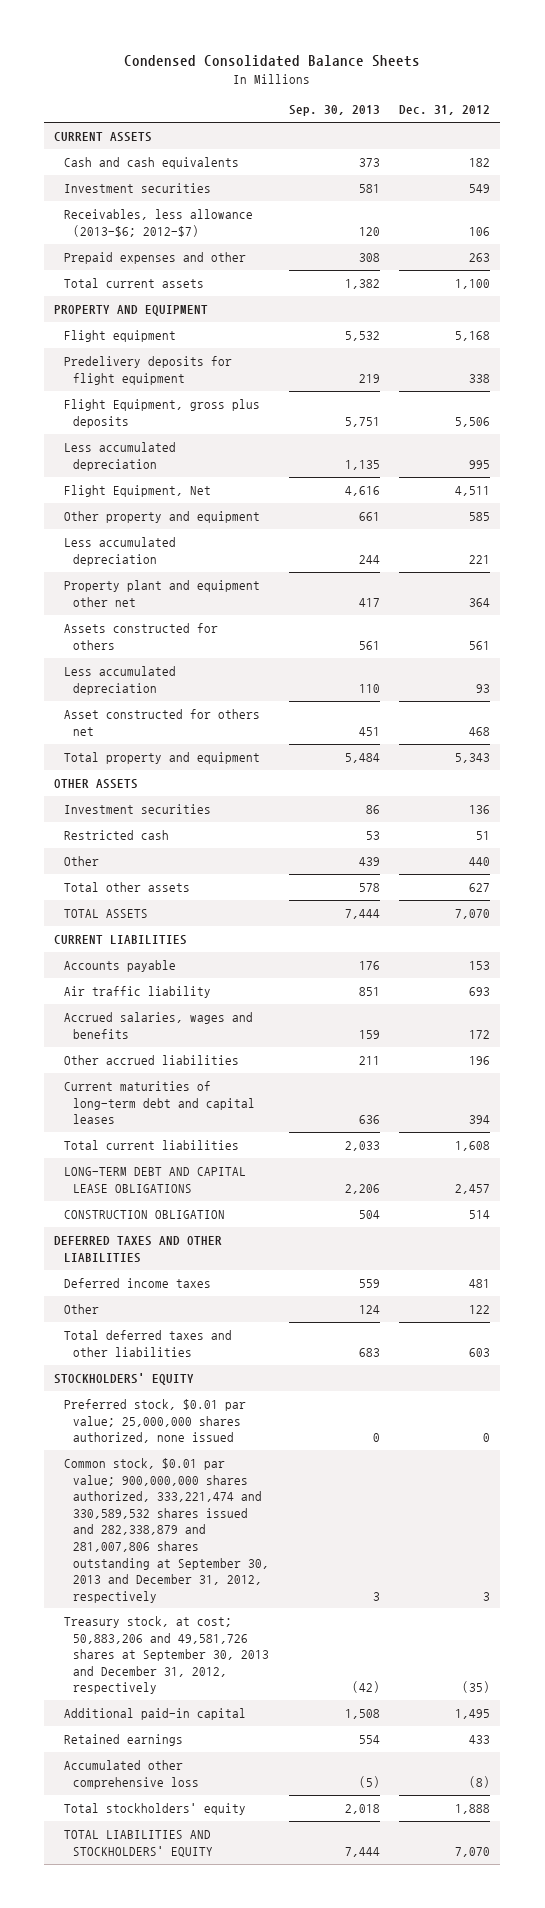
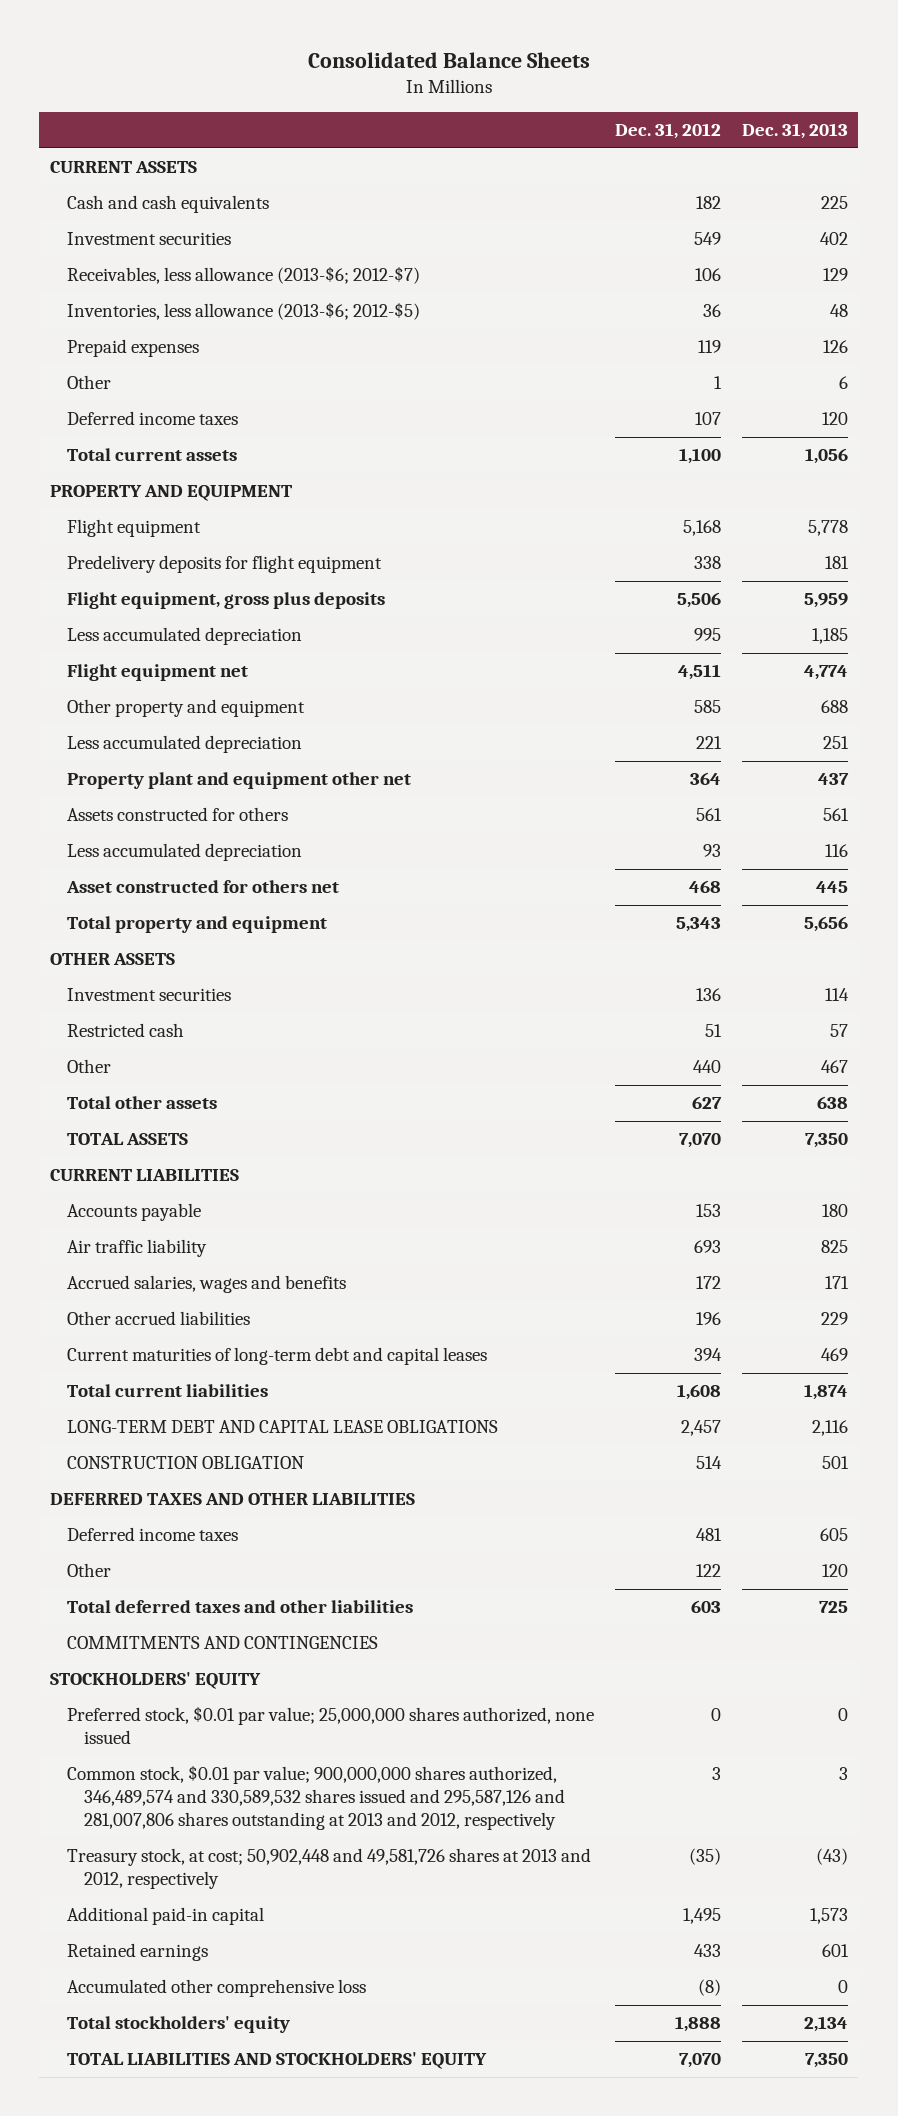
- Condensed Consolidated Balance Sheets
+ Consolidated Balance Sheets
- | Sep. 30, 2013 | Dec. 31, 2012
+ | Dec. 31, 2012 | Dec. 31, 2013
- Prepaid expenses and other | 308 | 263
+ Inventories, less allowance (2013-$6; 2012-$5) | 36 | 48
+ Prepaid expenses | 119 | 126
+ Other | 1 | 6
+ Deferred income taxes | 107 | 120
- Flight Equipment, gross plus deposits | 5,751 | 5,506
+ Flight equipment, gross plus deposits | 5,506 | 5,959
- Flight Equipment, Net | 4,616 | 4,511
+ Flight equipment net | 4,511 | 4,774
+ COMMITMENTS AND CONTINGENCIES
- Common stock, $0.01 par value; 900,000,000 shares authorized, 333,221,474 and 330,589,532 shares issued and 282,338,879 and 281,007,806 shares outstanding at September 30, 2013 and December 31, 2012, respectively | 3 | 3
- Treasury stock, at cost; 50,883,206 and 49,581,726 shares at September 30, 2013 and December 31, 2012, respectively | (42) | (35)
+ Common stock, $0.01 par value; 900,000,000 shares authorized, 346,489,574 and 330,589,532 shares issued and 295,587,126 and 281,007,806 shares outstanding at 2013 and 2012, respectively | 3 | 3
+ Treasury stock, at cost; 50,902,448 and 49,581,726 shares at 2013 and 2012, respectively | (35) | (43)

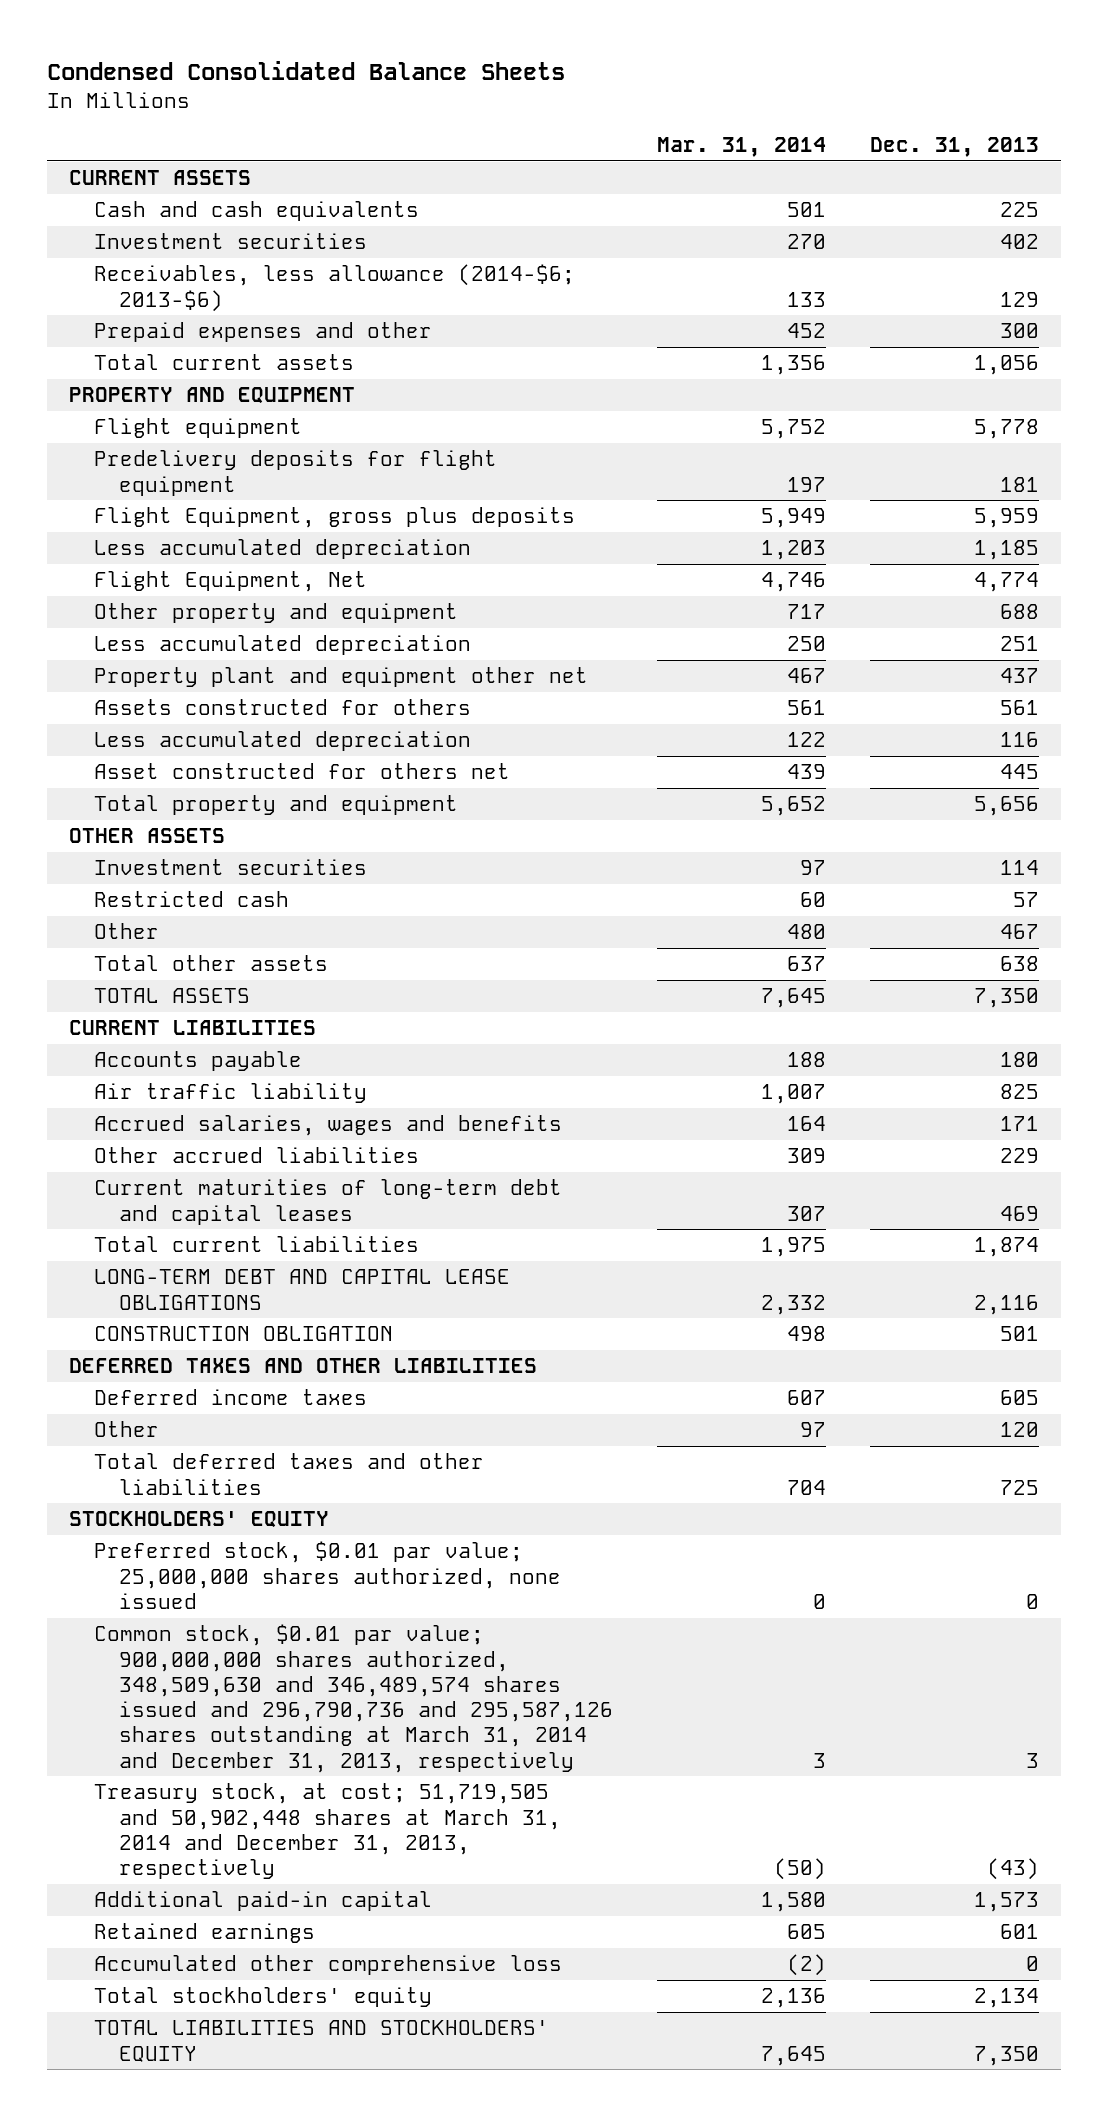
- Consolidated Balance Sheets
+ Condensed Consolidated Balance Sheets
- | Dec. 31, 2012 | Dec. 31, 2013
+ | Mar. 31, 2014 | Dec. 31, 2013
- Receivables, less allowance (2013-$6; 2012-$7) | 106 | 129
- Inventories, less allowance (2013-$6; 2012-$5) | 36 | 48
- Prepaid expenses | 119 | 126
- Other | 1 | 6
- Deferred income taxes | 107 | 120
+ Receivables, less allowance (2014-$6; 2013-$6) | 133 | 129
+ Prepaid expenses and other | 452 | 300
- Flight equipment, gross plus deposits | 5,506 | 5,959
+ Flight Equipment, gross plus deposits | 5,949 | 5,959
- Flight equipment net | 4,511 | 4,774
+ Flight Equipment, Net | 4,746 | 4,774
- COMMITMENTS AND CONTINGENCIES
- Common stock, $0.01 par value; 900,000,000 shares authorized, 346,489,574 and 330,589,532 shares issued and 295,587,126 and 281,007,806 shares outstanding at 2013 and 2012, respectively | 3 | 3
- Treasury stock, at cost; 50,902,448 and 49,581,726 shares at 2013 and 2012, respectively | (35) | (43)
+ Common stock, $0.01 par value; 900,000,000 shares authorized, 348,509,630 and 346,489,574 shares issued and 296,790,736 and 295,587,126 shares outstanding at March 31, 2014 and December 31, 2013, respectively | 3 | 3
+ Treasury stock, at cost; 51,719,505 and 50,902,448 shares at March 31, 2014 and December 31, 2013, respectively | (50) | (43)

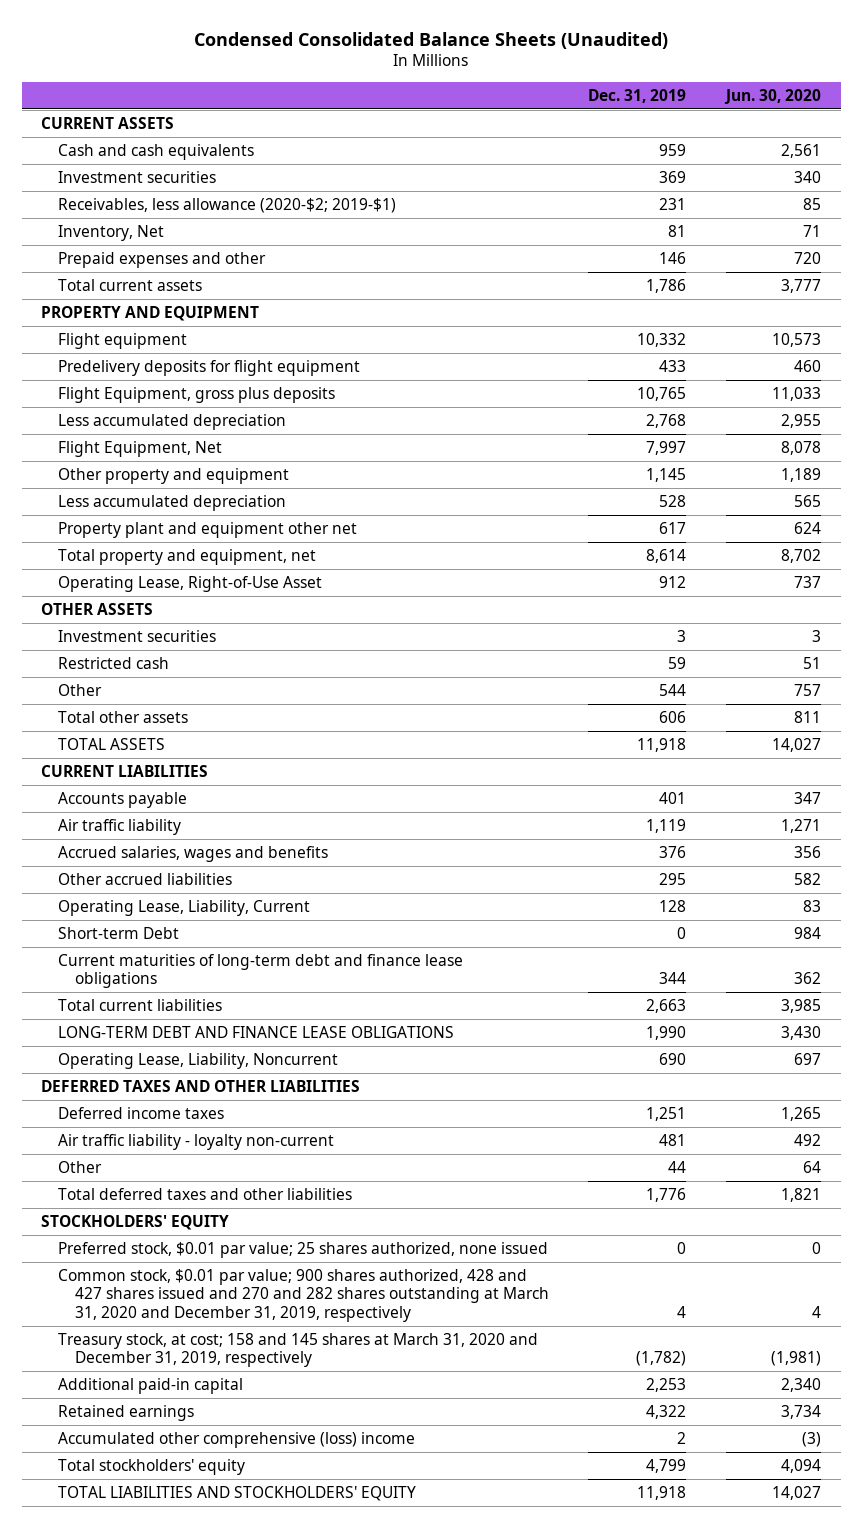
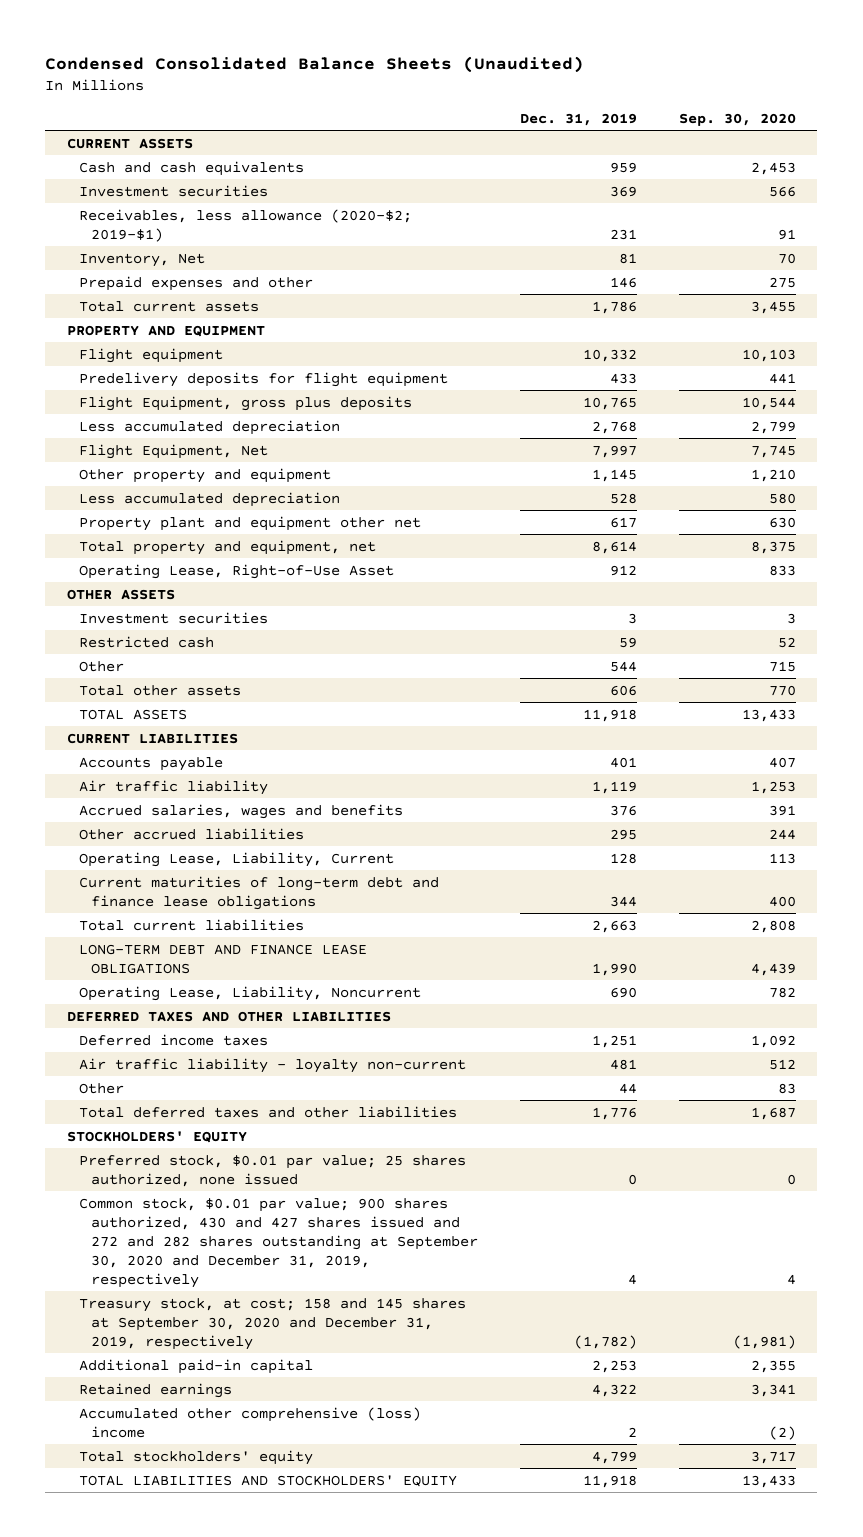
- | Dec. 31, 2019 | Jun. 30, 2020
+ | Dec. 31, 2019 | Sep. 30, 2020
- Short-term Debt | 0 | 984
- Common stock, $0.01 par value; 900 shares authorized, 428 and 427 shares issued and 270 and 282 shares outstanding at March 31, 2020 and December 31, 2019, respectively | 4 | 4
- Treasury stock, at cost; 158 and 145 shares at March 31, 2020 and December 31, 2019, respectively | (1,782) | (1,981)
+ Common stock, $0.01 par value; 900 shares authorized, 430 and 427 shares issued and 272 and 282 shares outstanding at September 30, 2020 and December 31, 2019, respectively | 4 | 4
+ Treasury stock, at cost; 158 and 145 shares at September 30, 2020 and December 31, 2019, respectively | (1,782) | (1,981)

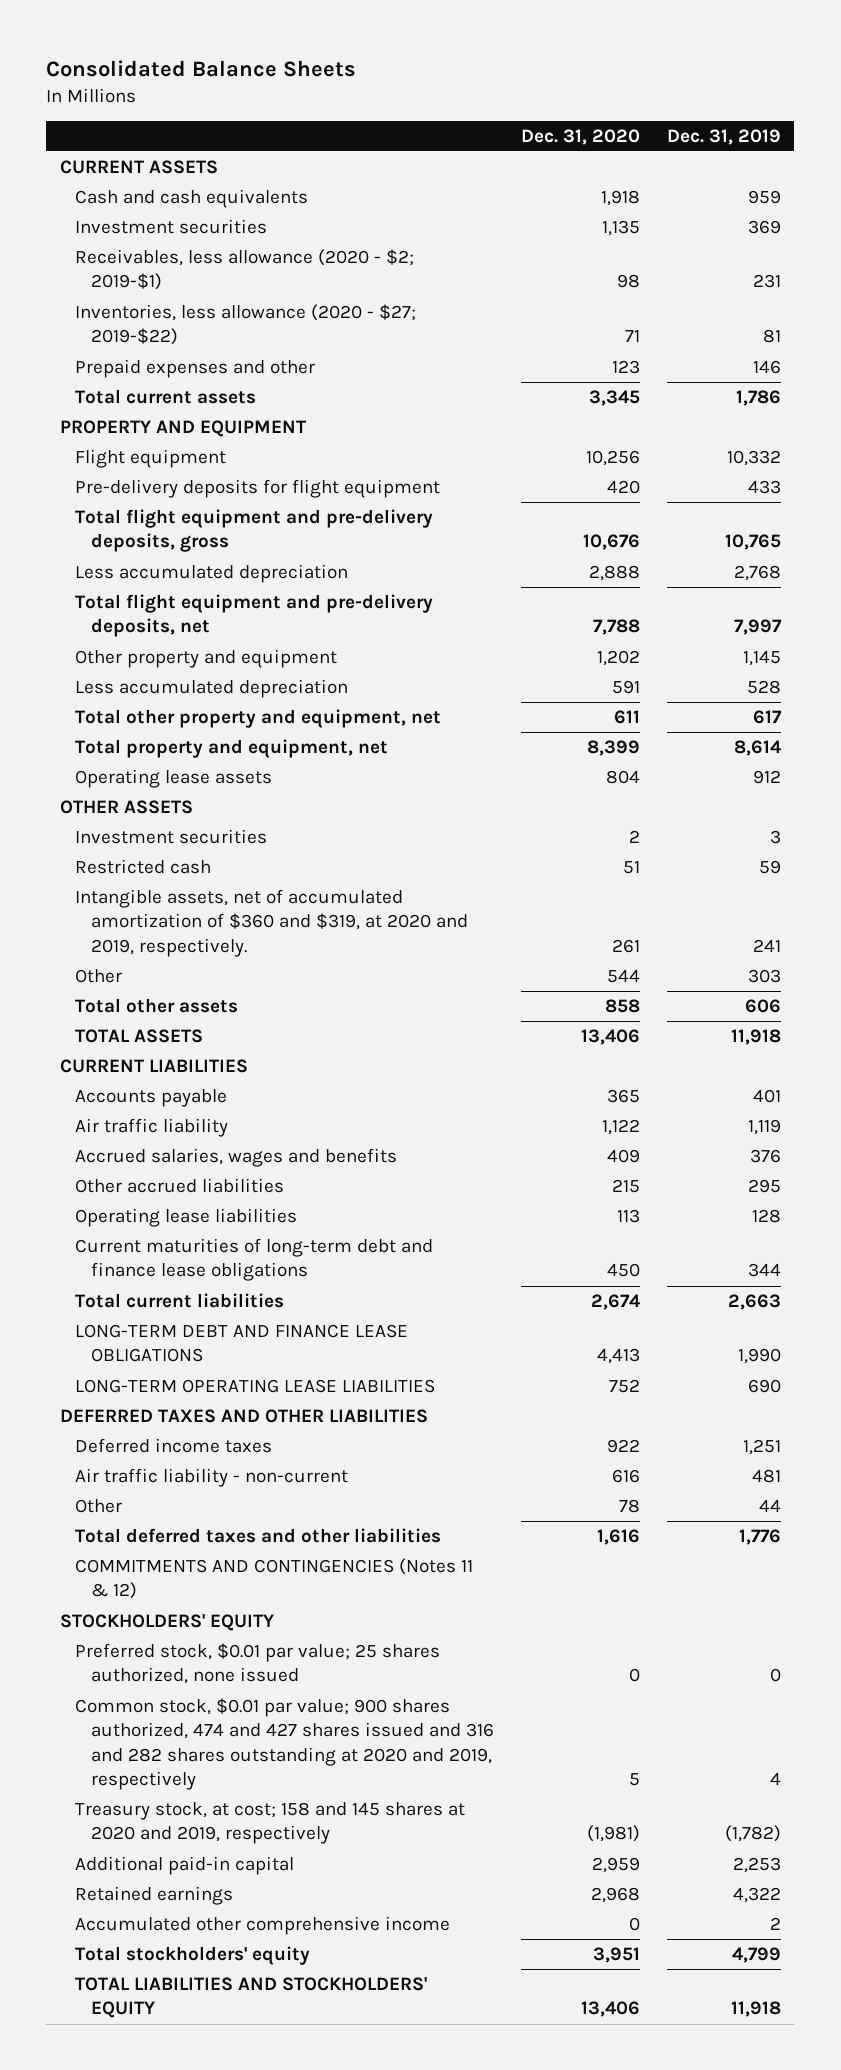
- Condensed Consolidated Balance Sheets (Unaudited)
+ Consolidated Balance Sheets
- | Dec. 31, 2019 | Sep. 30, 2020
+ | Dec. 31, 2020 | Dec. 31, 2019
- Receivables, less allowance (2020-$2; 2019-$1) | 231 | 91
- Inventory, Net | 81 | 70
+ Receivables, less allowance (2020 - $2; 2019-$1) | 98 | 231
+ Inventories, less allowance (2020 - $27; 2019-$22) | 71 | 81
- Predelivery deposits for flight equipment | 433 | 441
- Flight Equipment, gross plus deposits | 10,765 | 10,544
+ Pre-delivery deposits for flight equipment | 420 | 433
+ Total flight equipment and pre-delivery deposits, gross | 10,676 | 10,765
- Flight Equipment, Net | 7,997 | 7,745
+ Total flight equipment and pre-delivery deposits, net | 7,788 | 7,997
- Property plant and equipment other net | 617 | 630
+ Total other property and equipment, net | 611 | 617
- Operating Lease, Right-of-Use Asset | 912 | 833
+ Operating lease assets | 804 | 912
- Other | 544 | 715
+ Intangible assets, net of accumulated amortization of $360 and $319, at 2020 and 2019, respectively. | 261 | 241
+ Other | 544 | 303
- Operating Lease, Liability, Current | 128 | 113
+ Operating lease liabilities | 113 | 128
- Operating Lease, Liability, Noncurrent | 690 | 782
+ LONG-TERM OPERATING LEASE LIABILITIES | 752 | 690
- Air traffic liability - loyalty non-current | 481 | 512
+ Air traffic liability - non-current | 616 | 481
+ COMMITMENTS AND CONTINGENCIES (Notes 11 & 12)
- Common stock, $0.01 par value; 900 shares authorized, 430 and 427 shares issued and 272 and 282 shares outstanding at September 30, 2020 and December 31, 2019, respectively | 4 | 4
- Treasury stock, at cost; 158 and 145 shares at September 30, 2020 and December 31, 2019, respectively | (1,782) | (1,981)
+ Common stock, $0.01 par value; 900 shares authorized, 474 and 427 shares issued and 316 and 282 shares outstanding at 2020 and 2019, respectively | 5 | 4
+ Treasury stock, at cost; 158 and 145 shares at 2020 and 2019, respectively | (1,981) | (1,782)
- Accumulated other comprehensive (loss) income | 2 | (2)
+ Accumulated other comprehensive income | 0 | 2

